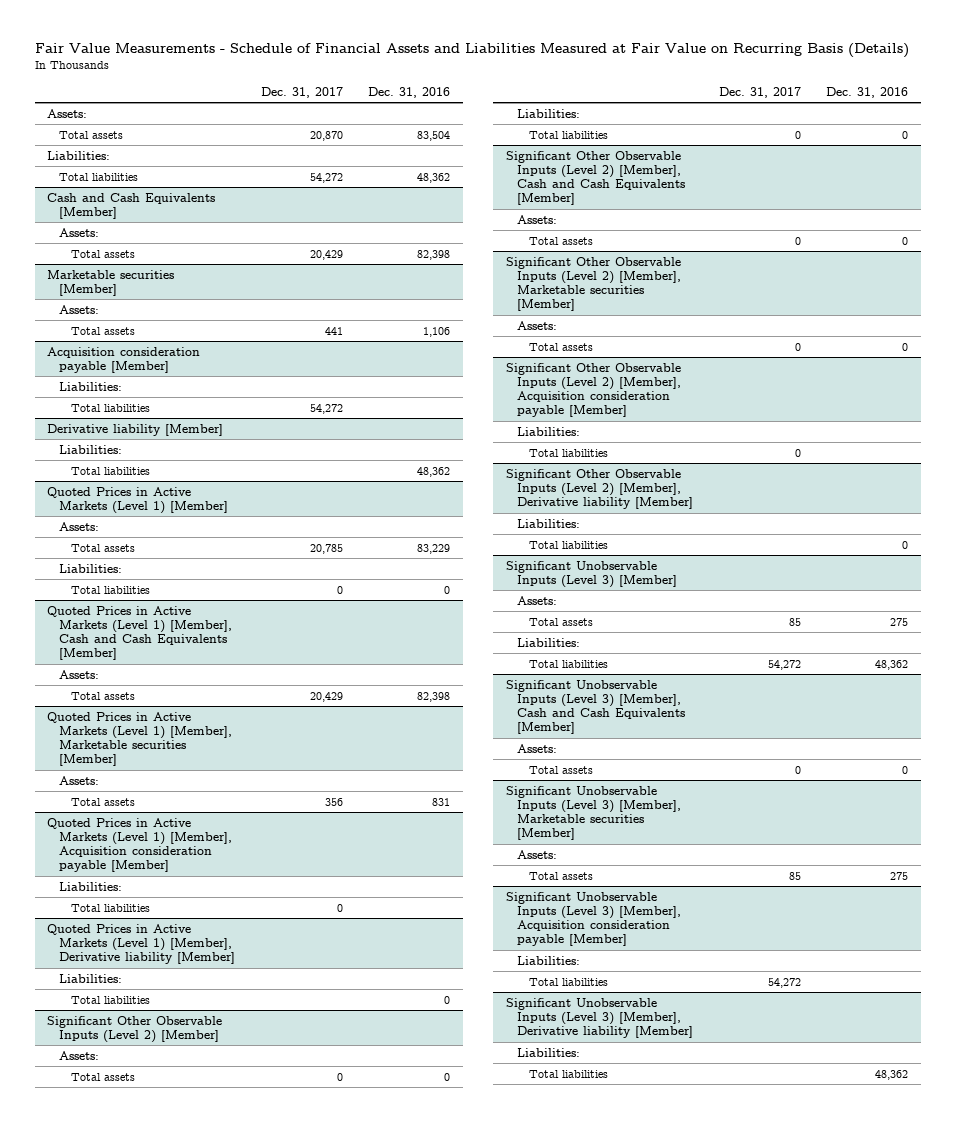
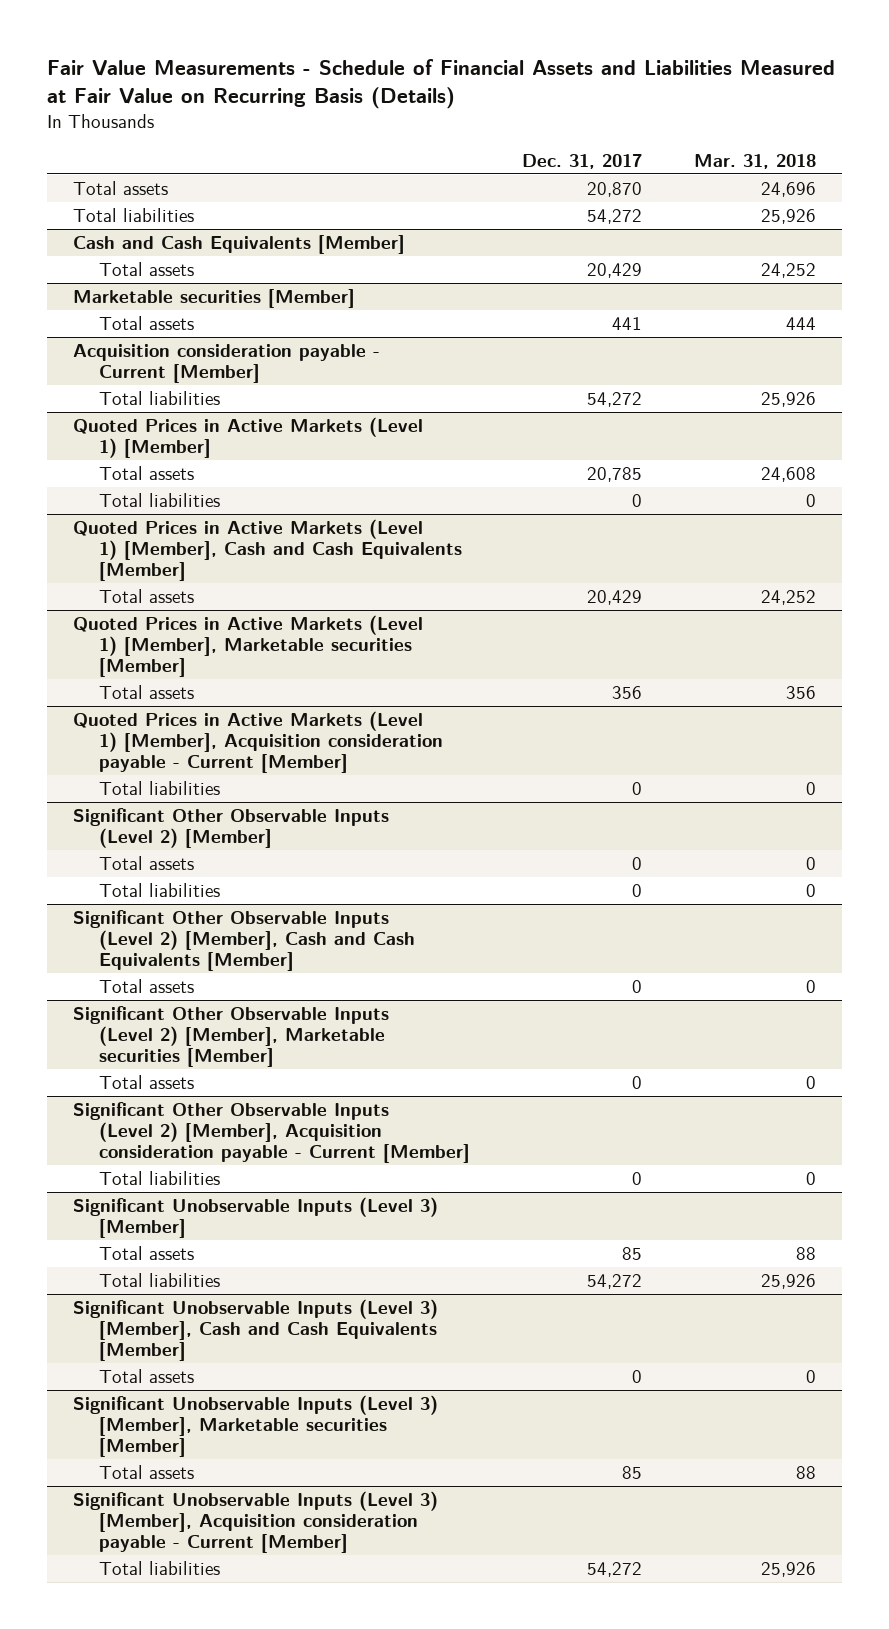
- | Dec. 31, 2017 | Dec. 31, 2016
+ | Dec. 31, 2017 | Mar. 31, 2018
- Assets:
- Liabilities:
@ Cash and Cash Equivalents [Member]
- Assets:
@ Marketable securities [Member]
- Assets:
- Acquisition consideration payable [Member]
- Liabilities:
+ Acquisition consideration payable - Current [Member]
- Derivative liability [Member]
- Liabilities:
- Total liabilities | | 48,362
@ Quoted Prices in Active Markets (Level 1) [Member]
- Assets:
- Liabilities:
@ Quoted Prices in Active Markets (Level 1) [Member], Cash and Cash Equivalents [Member]
- Assets:
@ Quoted Prices in Active Markets (Level 1) [Member], Marketable securities [Member]
- Assets:
- Quoted Prices in Active Markets (Level 1) [Member], Acquisition consideration payable [Member]
- Liabilities:
+ Quoted Prices in Active Markets (Level 1) [Member], Acquisition consideration payable - Current [Member]
- Quoted Prices in Active Markets (Level 1) [Member], Derivative liability [Member]
- Liabilities:
- Total liabilities | | 0
@ Significant Other Observable Inputs (Level 2) [Member]
- Assets:
- Liabilities:
@ Significant Other Observable Inputs (Level 2) [Member], Cash and Cash Equivalents [Member]
- Assets:
@ Significant Other Observable Inputs (Level 2) [Member], Marketable securities [Member]
- Assets:
- Significant Other Observable Inputs (Level 2) [Member], Acquisition consideration payable [Member]
- Liabilities:
+ Significant Other Observable Inputs (Level 2) [Member], Acquisition consideration payable - Current [Member]
- Significant Other Observable Inputs (Level 2) [Member], Derivative liability [Member]
- Liabilities:
- Total liabilities | | 0
@ Significant Unobservable Inputs (Level 3) [Member]
- Assets:
- Liabilities:
@ Significant Unobservable Inputs (Level 3) [Member], Cash and Cash Equivalents [Member]
- Assets:
@ Significant Unobservable Inputs (Level 3) [Member], Marketable securities [Member]
- Assets:
- Significant Unobservable Inputs (Level 3) [Member], Acquisition consideration payable [Member]
- Liabilities:
+ Significant Unobservable Inputs (Level 3) [Member], Acquisition consideration payable - Current [Member]
- Significant Unobservable Inputs (Level 3) [Member], Derivative liability [Member]
- Liabilities:
- Total liabilities | | 48,362

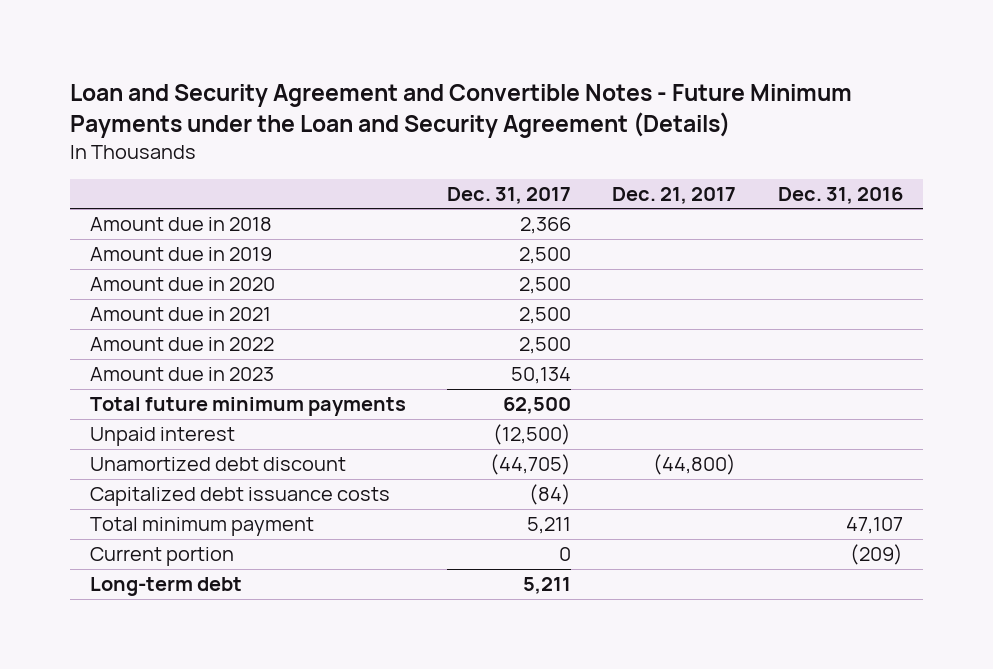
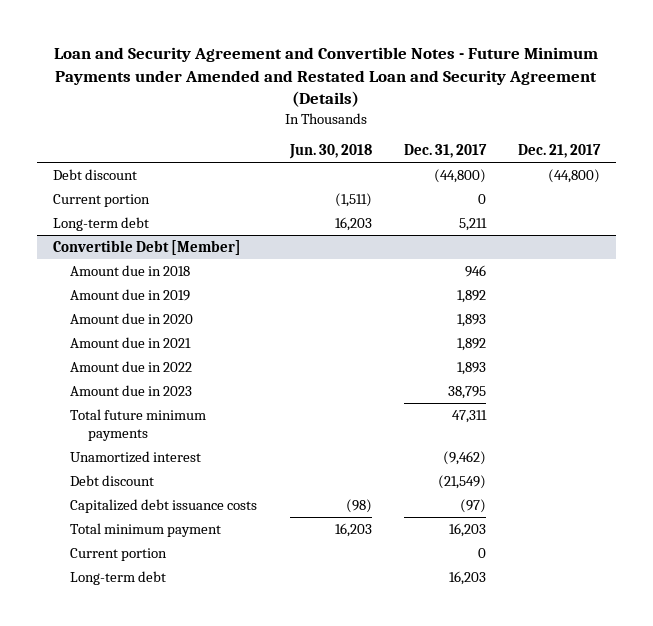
- Loan and Security Agreement and Convertible Notes - Future Minimum Payments under the Loan and Security Agreement (Details)
+ Loan and Security Agreement and Convertible Notes - Future Minimum Payments under Amended and Restated Loan and Security Agreement (Details)
- | Dec. 31, 2017 | Dec. 21, 2017 | Dec. 31, 2016
+ | Jun. 30, 2018 | Dec. 31, 2017 | Dec. 21, 2017
- Amount due in 2018 | 2,366 | |
- Amount due in 2019 | 2,500 | |
- Amount due in 2020 | 2,500 | |
- Amount due in 2021 | 2,500 | |
- Amount due in 2022 | 2,500 | |
- Amount due in 2023 | 50,134 | |
- Total future minimum payments | 62,500 | |
- Unpaid interest | (12,500) | |
- Unamortized debt discount | (44,705) | (44,800) |
- Capitalized debt issuance costs | (84) | |
- Total minimum payment | 5,211 | | 47,107
+ Debt discount | | (44,800) | (44,800)
+ Convertible Debt [Member]
+ Amount due in 2018 | | 946 |
+ Amount due in 2019 | | 1,892 |
+ Amount due in 2020 | | 1,893 |
+ Amount due in 2021 | | 1,892 |
+ Amount due in 2022 | | 1,893 |
+ Amount due in 2023 | | 38,795 |
+ Total future minimum payments | | 47,311 |
+ Unamortized interest | | (9,462) |
+ Debt discount | | (21,549) |
+ Capitalized debt issuance costs | (98) | (97) |
+ Total minimum payment | 16,203 | 16,203 |
+ Current portion | | 0 |
+ Long-term debt | | 16,203 |

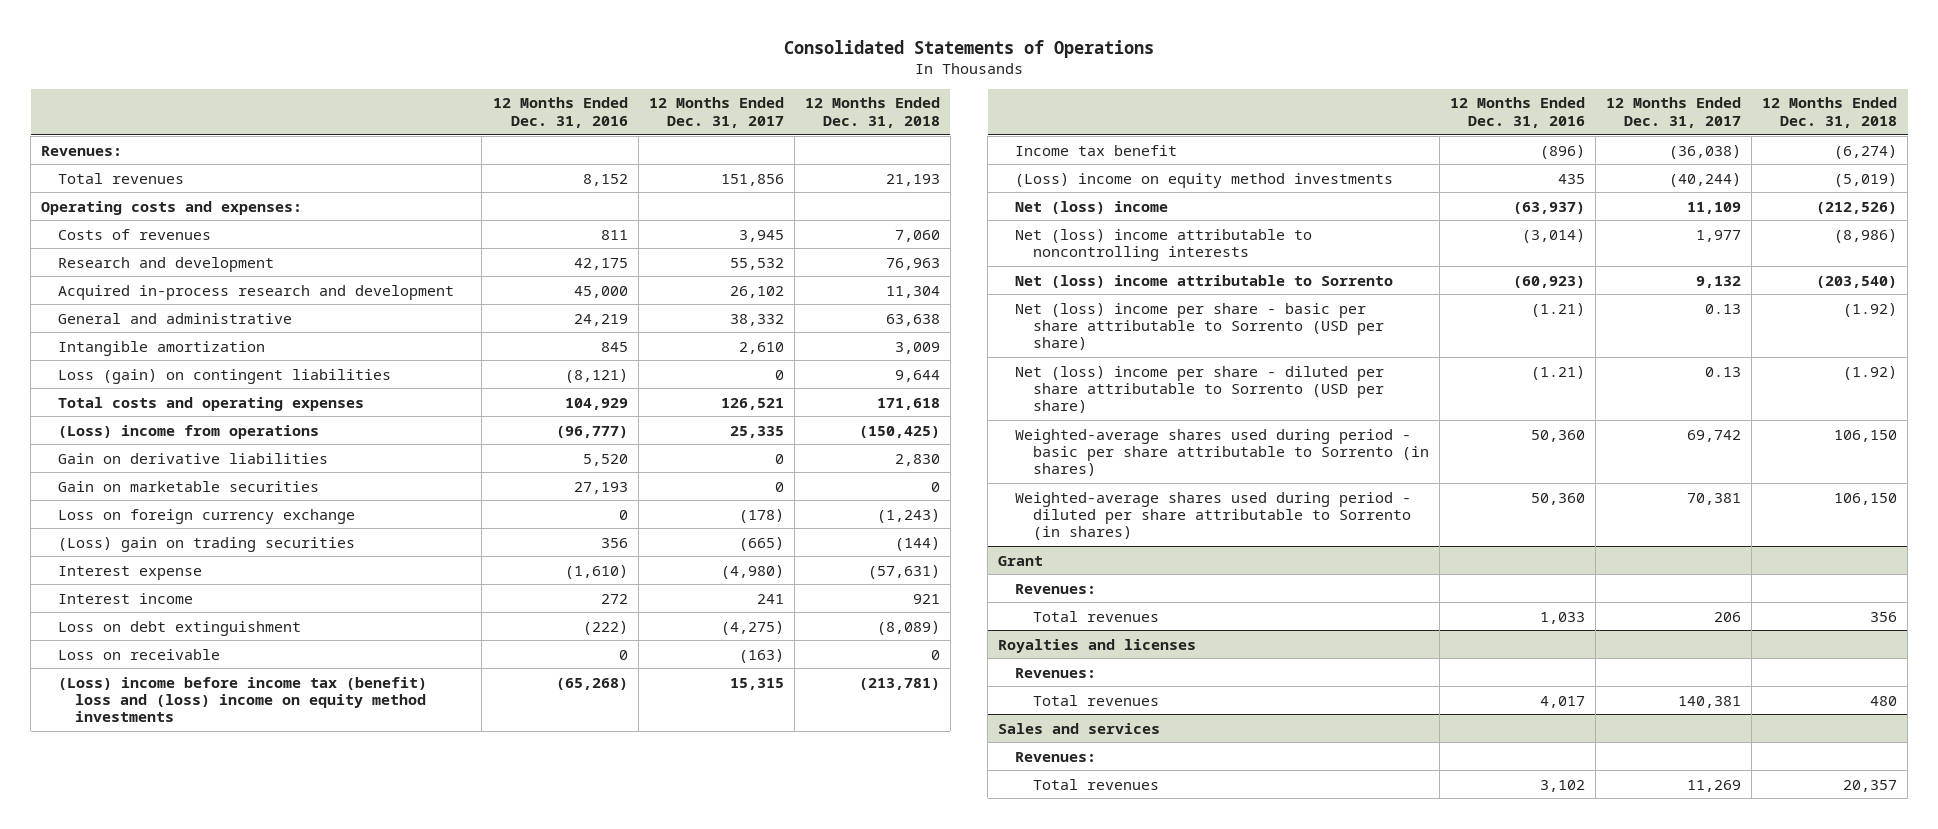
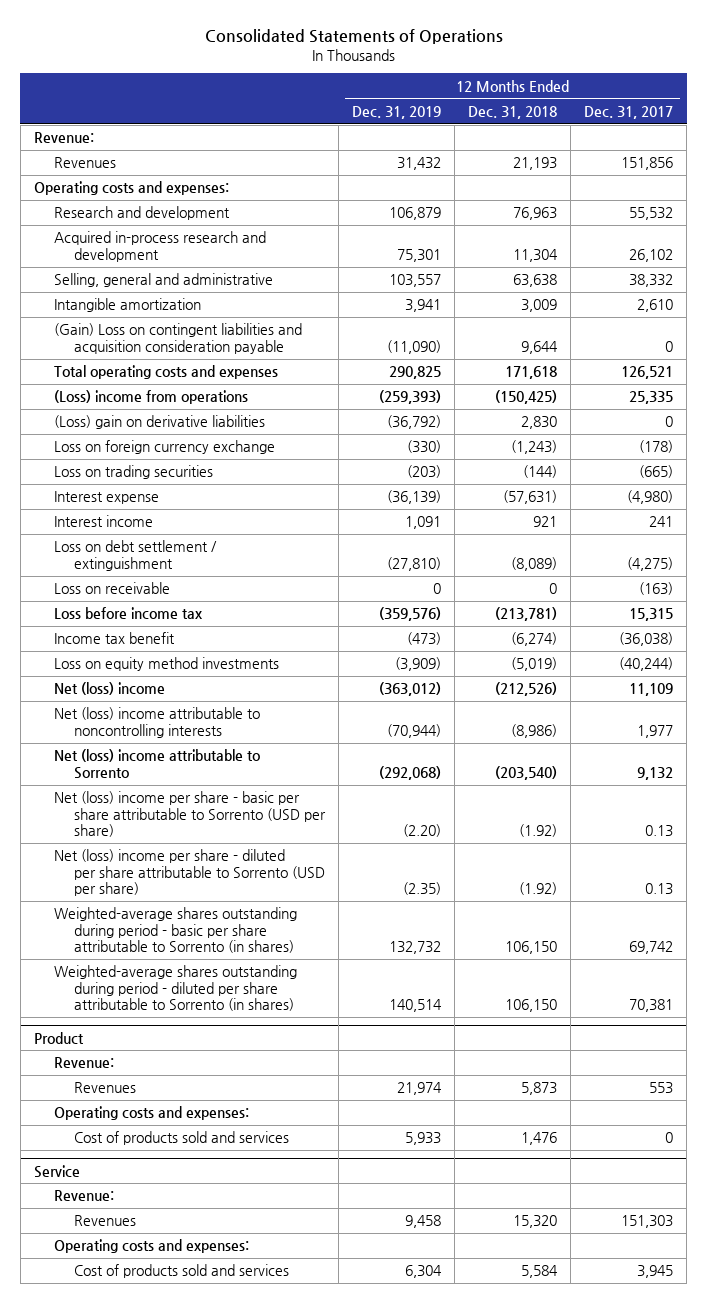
- | 12 Months Ended Dec. 31, 2016 | 12 Months Ended Dec. 31, 2017 | 12 Months Ended Dec. 31, 2018
+ | 12 Months Ended Dec. 31, 2019 | 12 Months Ended Dec. 31, 2018 | 12 Months Ended Dec. 31, 2017
- Revenues:
- Total revenues | 8,152 | 151,856 | 21,193
+ Revenue:
+ Revenues | 31,432 | 21,193 | 151,856
- Costs of revenues | 811 | 3,945 | 7,060
- General and administrative | 24,219 | 38,332 | 63,638
+ Selling, general and administrative | 103,557 | 63,638 | 38,332
- Loss (gain) on contingent liabilities | (8,121) | 0 | 9,644
- Total costs and operating expenses | 104,929 | 126,521 | 171,618
+ (Gain) Loss on contingent liabilities and acquisition consideration payable | (11,090) | 9,644 | 0
+ Total operating costs and expenses | 290,825 | 171,618 | 126,521
- Gain on derivative liabilities | 5,520 | 0 | 2,830
- Gain on marketable securities | 27,193 | 0 | 0
+ (Loss) gain on derivative liabilities | (36,792) | 2,830 | 0
- (Loss) gain on trading securities | 356 | (665) | (144)
+ Loss on trading securities | (203) | (144) | (665)
- Loss on debt extinguishment | (222) | (4,275) | (8,089)
+ Loss on debt settlement / extinguishment | (27,810) | (8,089) | (4,275)
- (Loss) income before income tax (benefit) loss and (loss) income on equity method investments | (65,268) | 15,315 | (213,781)
+ Loss before income tax | (359,576) | (213,781) | 15,315
- (Loss) income on equity method investments | 435 | (40,244) | (5,019)
+ Loss on equity method investments | (3,909) | (5,019) | (40,244)
- Weighted-average shares used during period - basic per share attributable to Sorrento (in shares) | 50,360 | 69,742 | 106,150
- Weighted-average shares used during period - diluted per share attributable to Sorrento (in shares) | 50,360 | 70,381 | 106,150
- Grant
- Revenues:
- Total revenues | 1,033 | 206 | 356
- Royalties and licenses
- Revenues:
- Total revenues | 4,017 | 140,381 | 480
- Sales and services
- Revenues:
- Total revenues | 3,102 | 11,269 | 20,357
+ Weighted-average shares outstanding during period - basic per share attributable to Sorrento (in shares) | 132,732 | 106,150 | 69,742
+ Weighted-average shares outstanding during period - diluted per share attributable to Sorrento (in shares) | 140,514 | 106,150 | 70,381
+ Product
+ Revenue:
+ Revenues | 21,974 | 5,873 | 553
+ Operating costs and expenses:
+ Cost of products sold and services | 5,933 | 1,476 | 0
+ Service
+ Revenue:
+ Revenues | 9,458 | 15,320 | 151,303
+ Operating costs and expenses:
+ Cost of products sold and services | 6,304 | 5,584 | 3,945

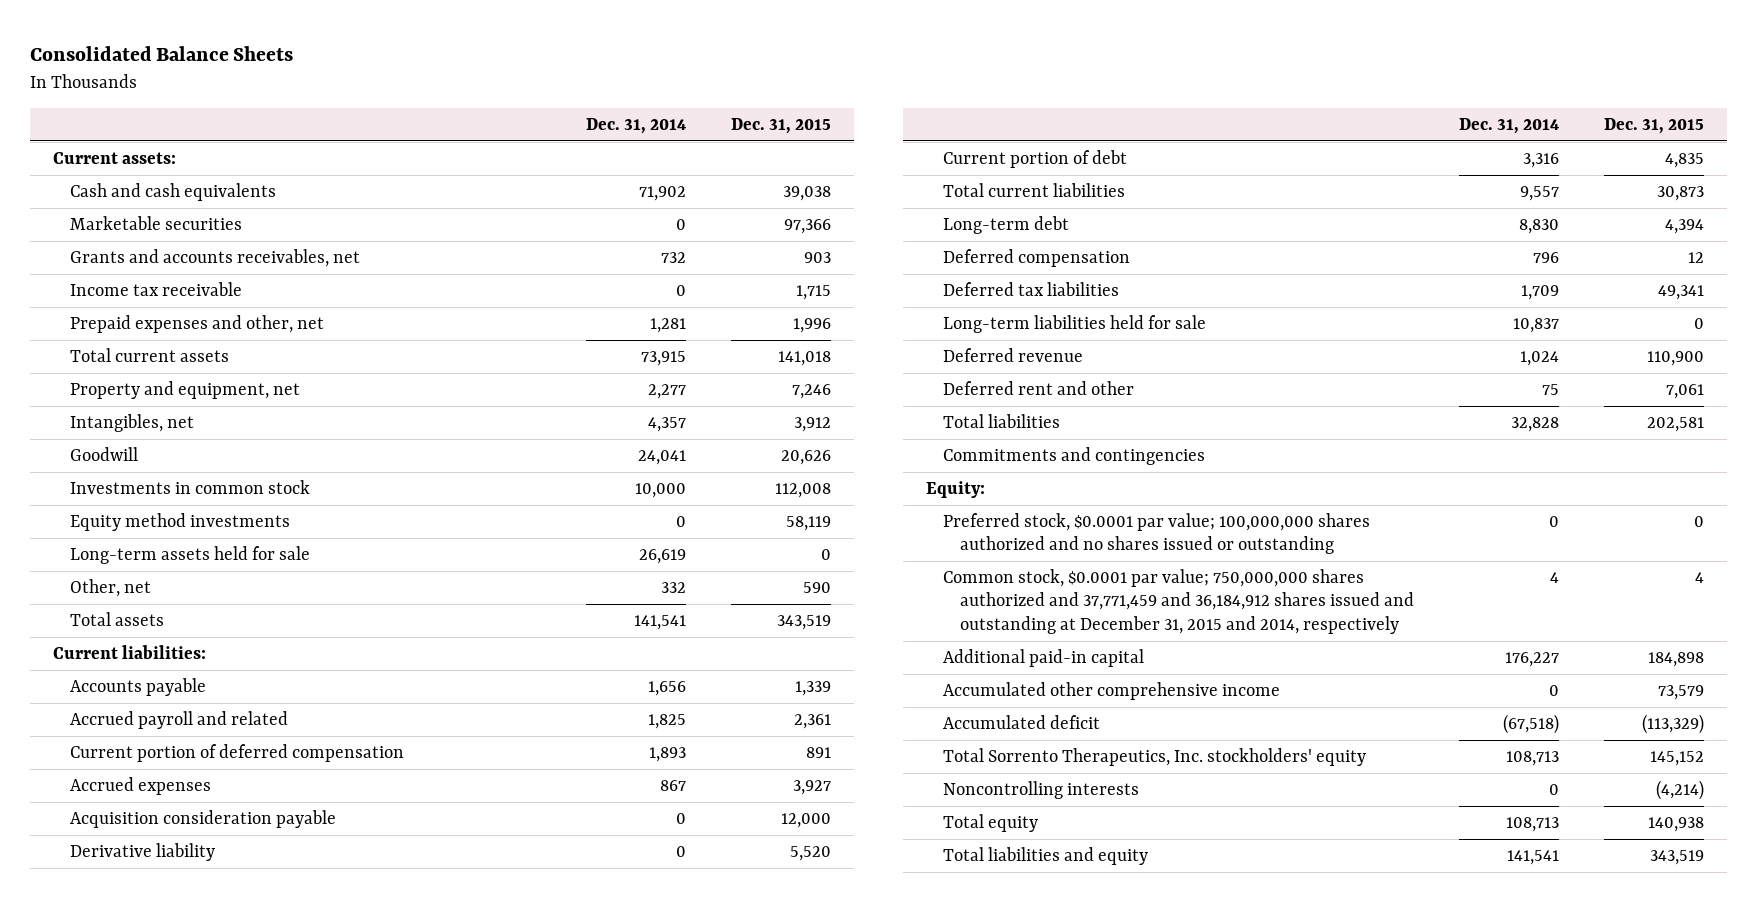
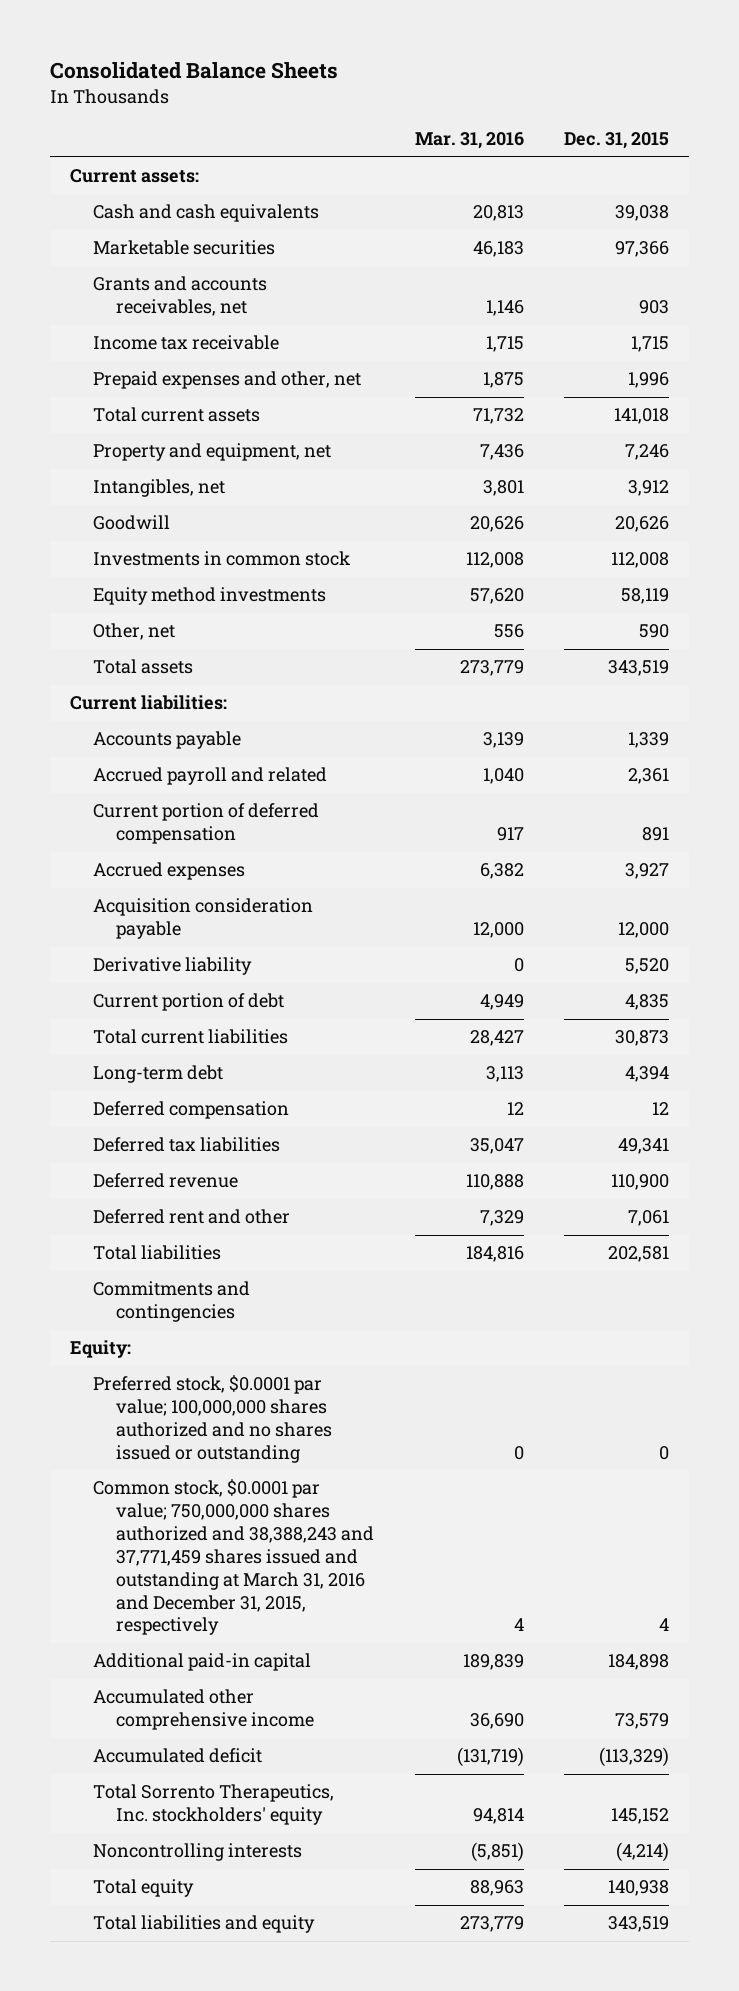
- | Dec. 31, 2014 | Dec. 31, 2015
+ | Mar. 31, 2016 | Dec. 31, 2015
- Long-term assets held for sale | 26,619 | 0
- Long-term liabilities held for sale | 10,837 | 0
- Common stock, $0.0001 par value; 750,000,000 shares authorized and 37,771,459 and 36,184,912 shares issued and outstanding at December 31, 2015 and 2014, respectively | 4 | 4
+ Common stock, $0.0001 par value; 750,000,000 shares authorized and 38,388,243 and 37,771,459 shares issued and outstanding at March 31, 2016 and December 31, 2015, respectively | 4 | 4

